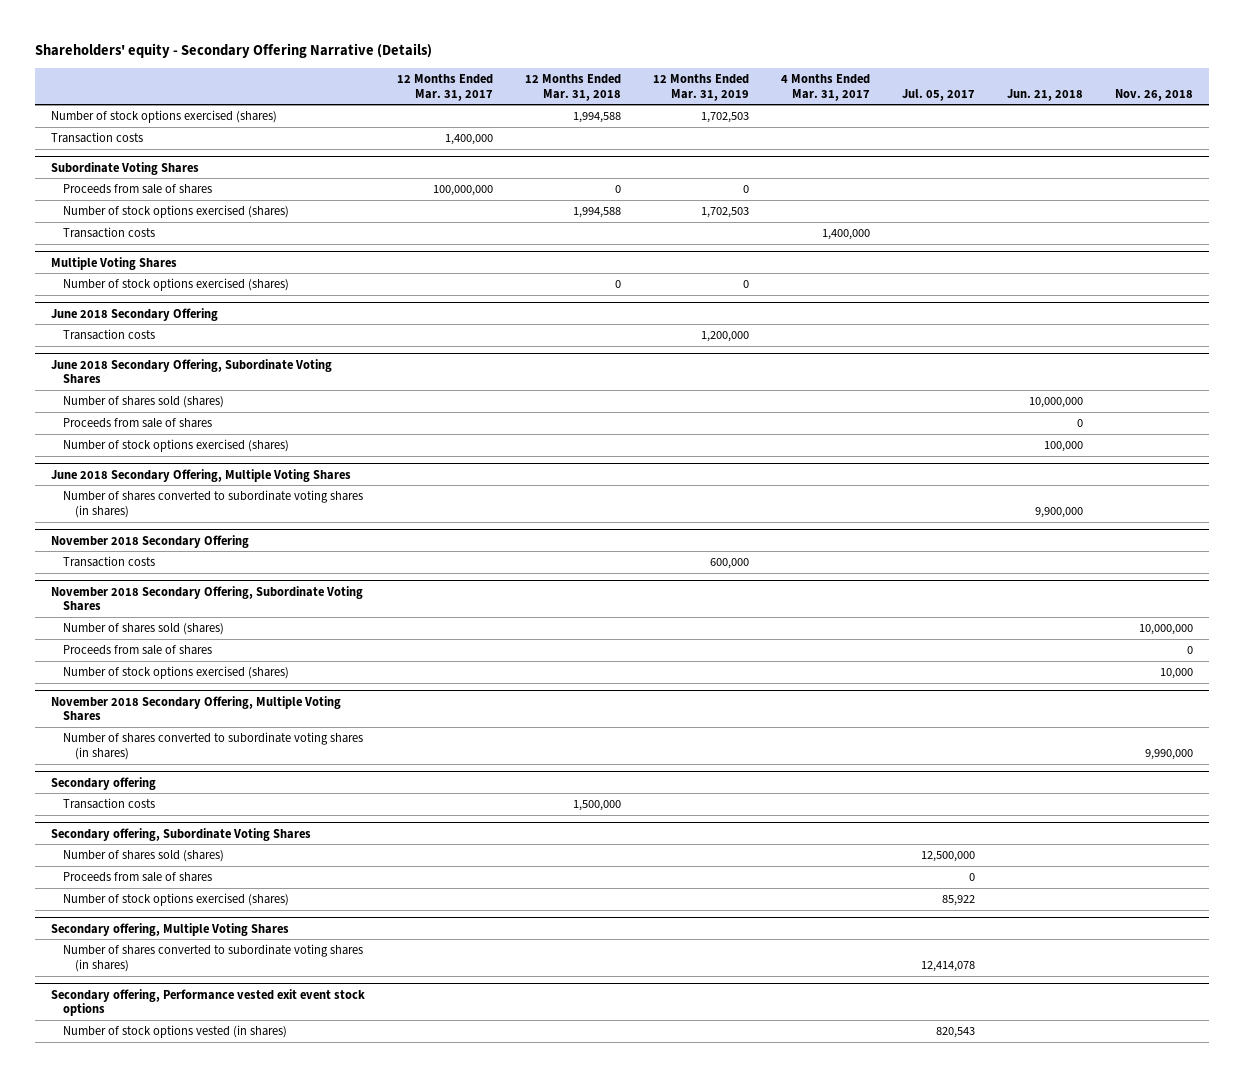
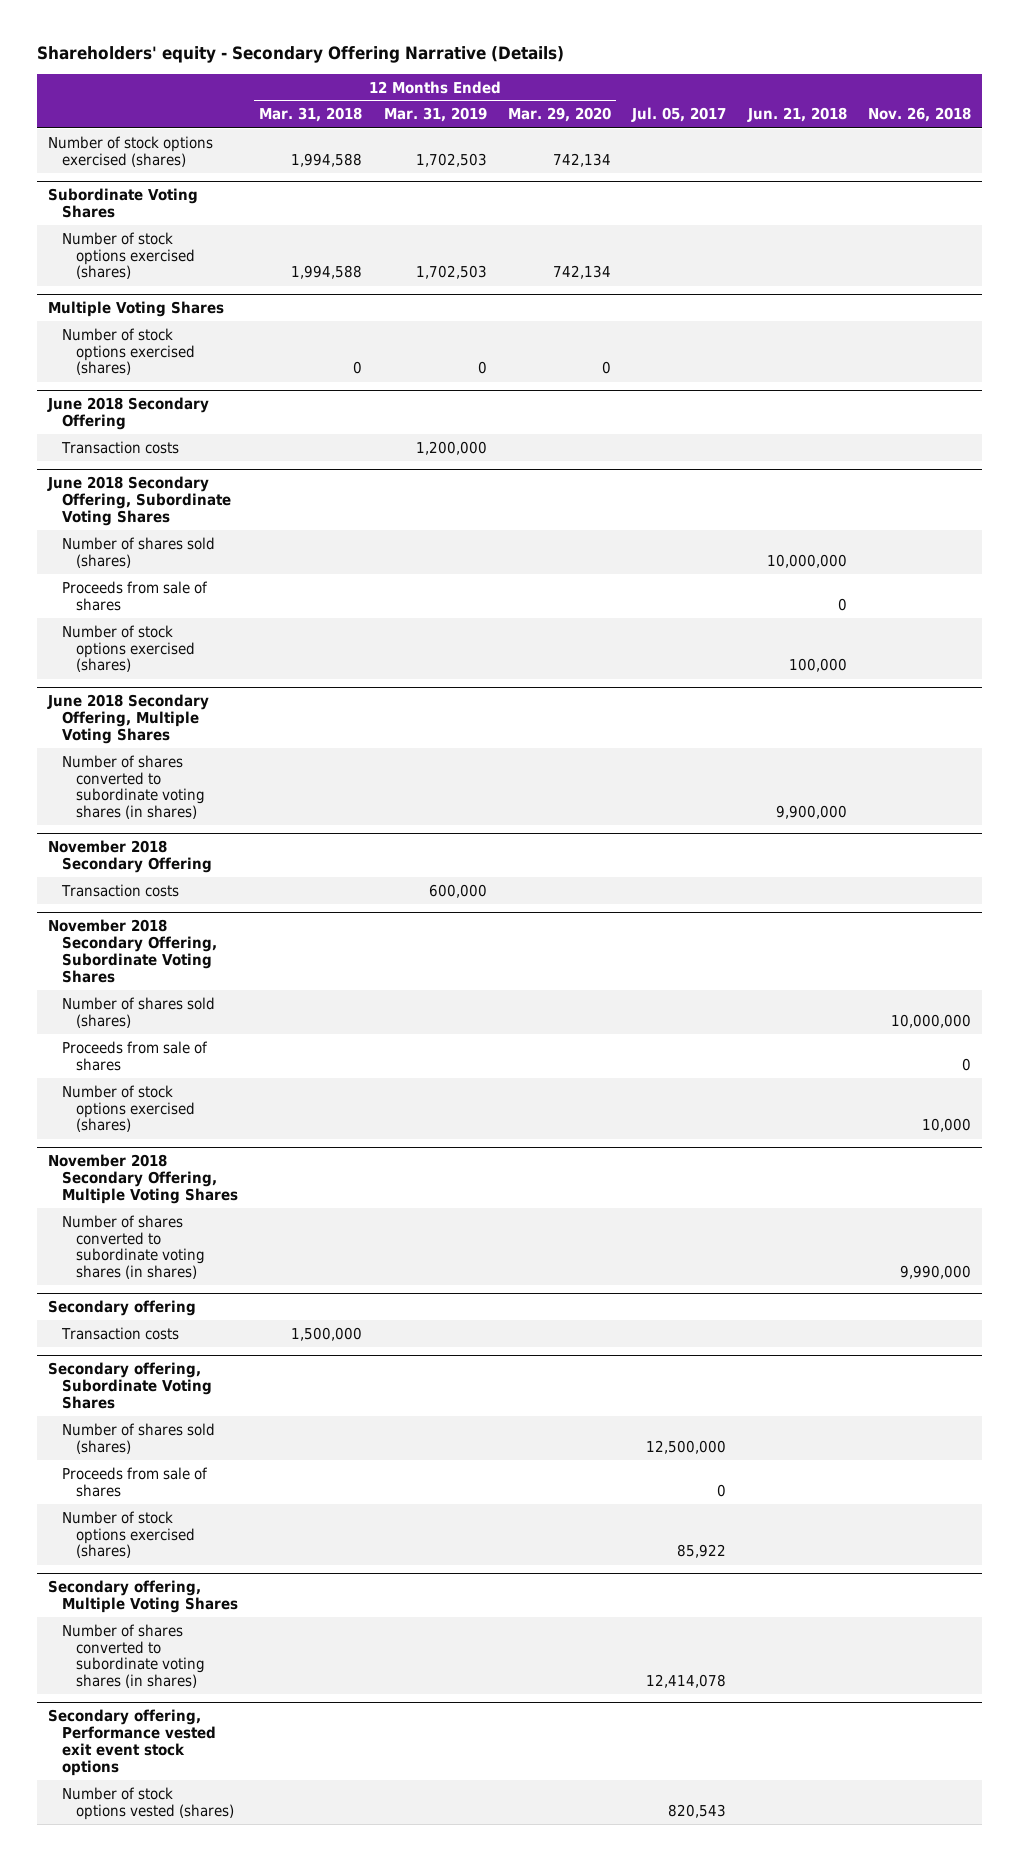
- | 12 Months Ended Mar. 31, 2017 | 12 Months Ended Mar. 31, 2018 | 12 Months Ended Mar. 31, 2019 | 4 Months Ended Mar. 31, 2017 | Jul. 05, 2017 | Jun. 21, 2018 | Nov. 26, 2018
+ | 12 Months Ended Mar. 31, 2018 | 12 Months Ended Mar. 31, 2019 | 12 Months Ended Mar. 29, 2020 | Jul. 05, 2017 | Jun. 21, 2018 | Nov. 26, 2018
- Transaction costs | 1,400,000 | | | | | |
@ Subordinate Voting Shares
- Proceeds from sale of shares | 100,000,000 | 0 | 0 | | | |
- Transaction costs | | | | 1,400,000 | | |
@ Secondary offering, Performance vested exit event stock options
- Number of stock options vested (in shares) | | | | | 820,543 | |
+ Number of stock options vested (shares) | | | | 820,543 | |

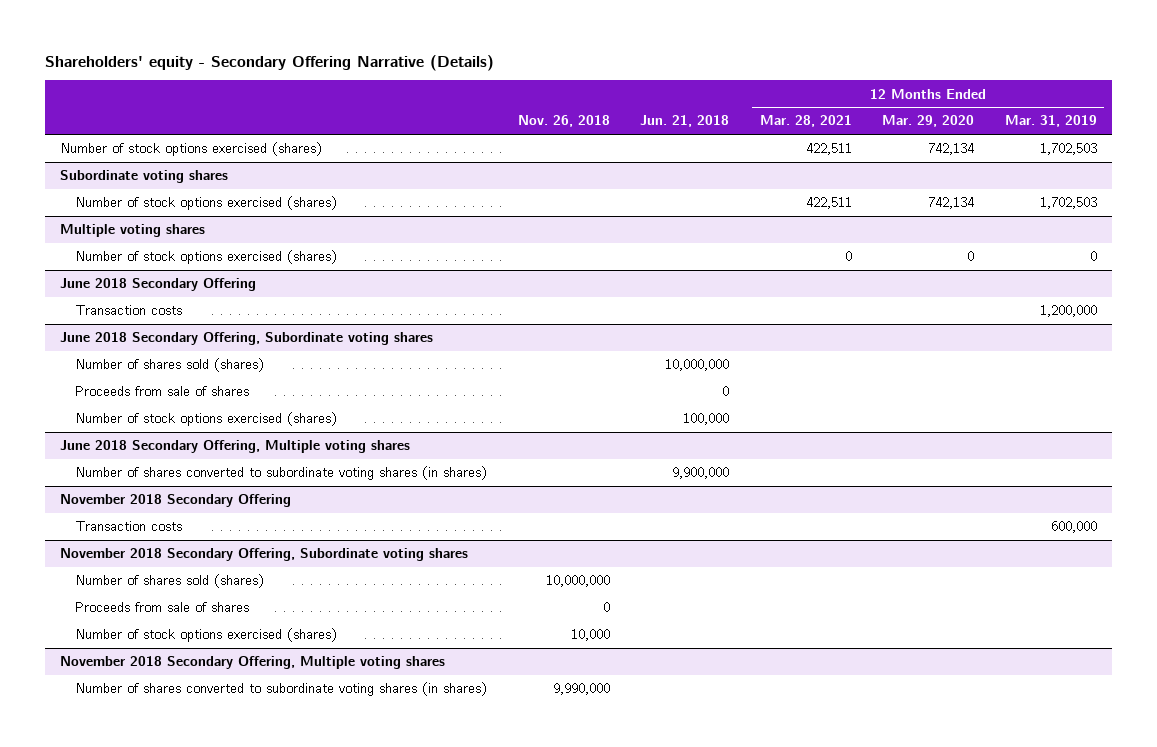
- | 12 Months Ended Mar. 31, 2018 | 12 Months Ended Mar. 31, 2019 | 12 Months Ended Mar. 29, 2020 | Jul. 05, 2017 | Jun. 21, 2018 | Nov. 26, 2018
+ | Nov. 26, 2018 | Jun. 21, 2018 | 12 Months Ended Mar. 28, 2021 | 12 Months Ended Mar. 29, 2020 | 12 Months Ended Mar. 31, 2019
- Subordinate Voting Shares
+ Subordinate voting shares
- Multiple Voting Shares
+ Multiple voting shares
- June 2018 Secondary Offering, Subordinate Voting Shares
+ June 2018 Secondary Offering, Subordinate voting shares
- June 2018 Secondary Offering, Multiple Voting Shares
+ June 2018 Secondary Offering, Multiple voting shares
- November 2018 Secondary Offering, Subordinate Voting Shares
+ November 2018 Secondary Offering, Subordinate voting shares
- November 2018 Secondary Offering, Multiple Voting Shares
+ November 2018 Secondary Offering, Multiple voting shares
- Secondary offering
- Transaction costs | 1,500,000 | | | | |
- Secondary offering, Subordinate Voting Shares
- Number of shares sold (shares) | | | | 12,500,000 | |
- Proceeds from sale of shares | | | | 0 | |
- Number of stock options exercised (shares) | | | | 85,922 | |
- Secondary offering, Multiple Voting Shares
- Number of shares converted to subordinate voting shares (in shares) | | | | 12,414,078 | |
- Secondary offering, Performance vested exit event stock options
- Number of stock options vested (shares) | | | | 820,543 | |

